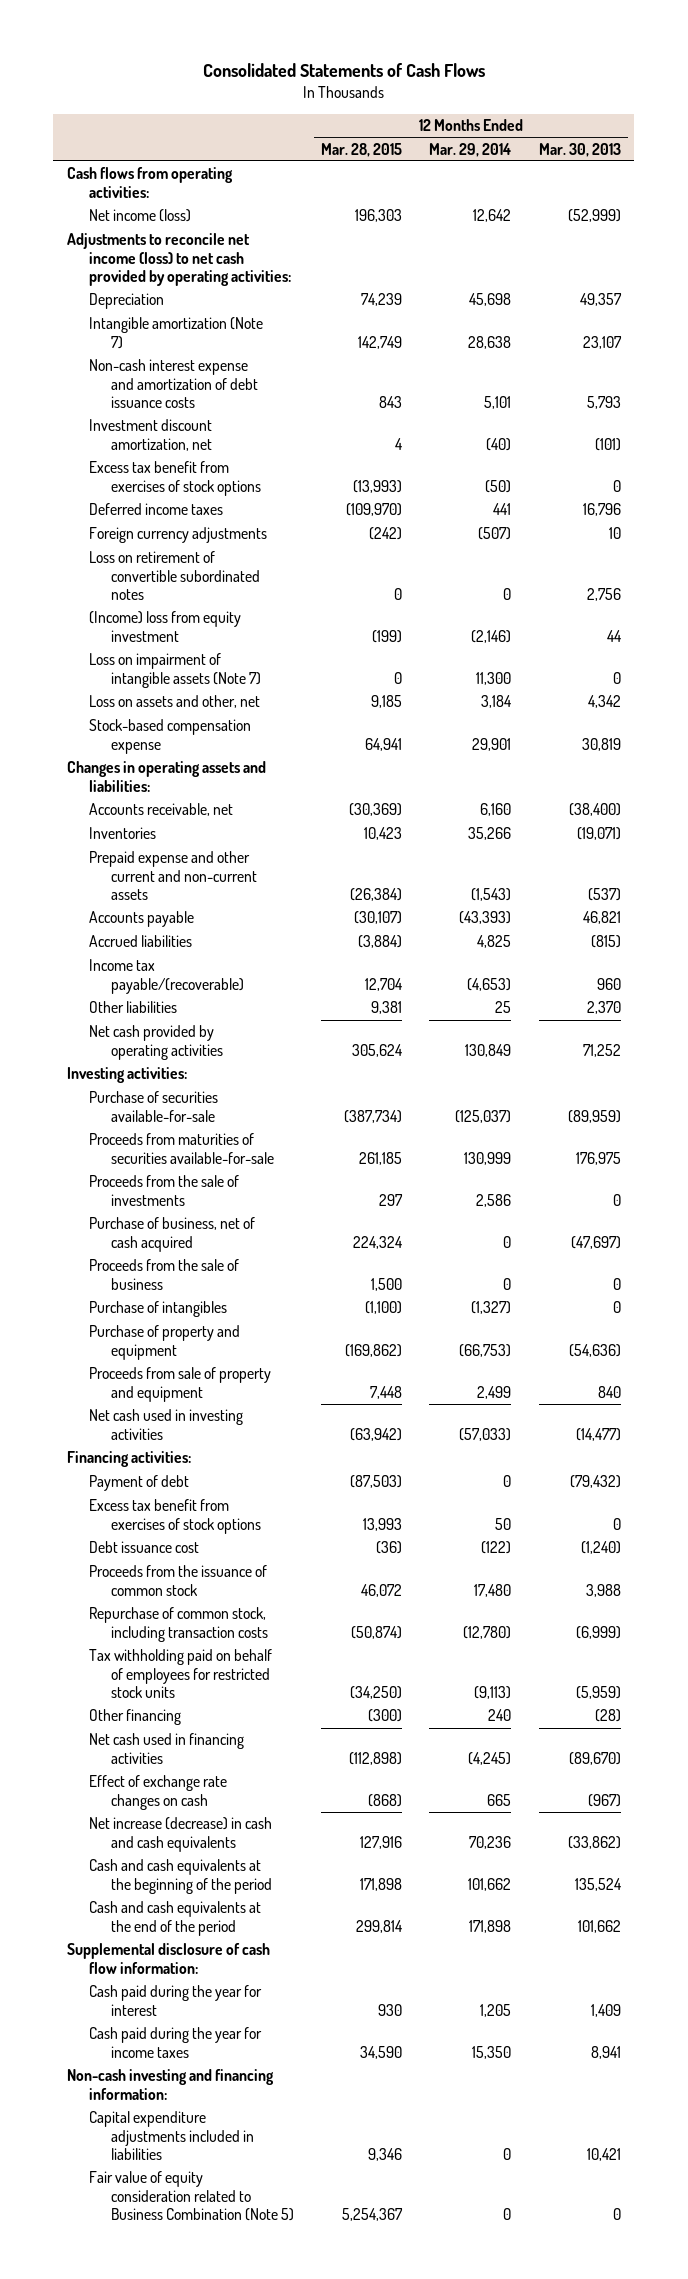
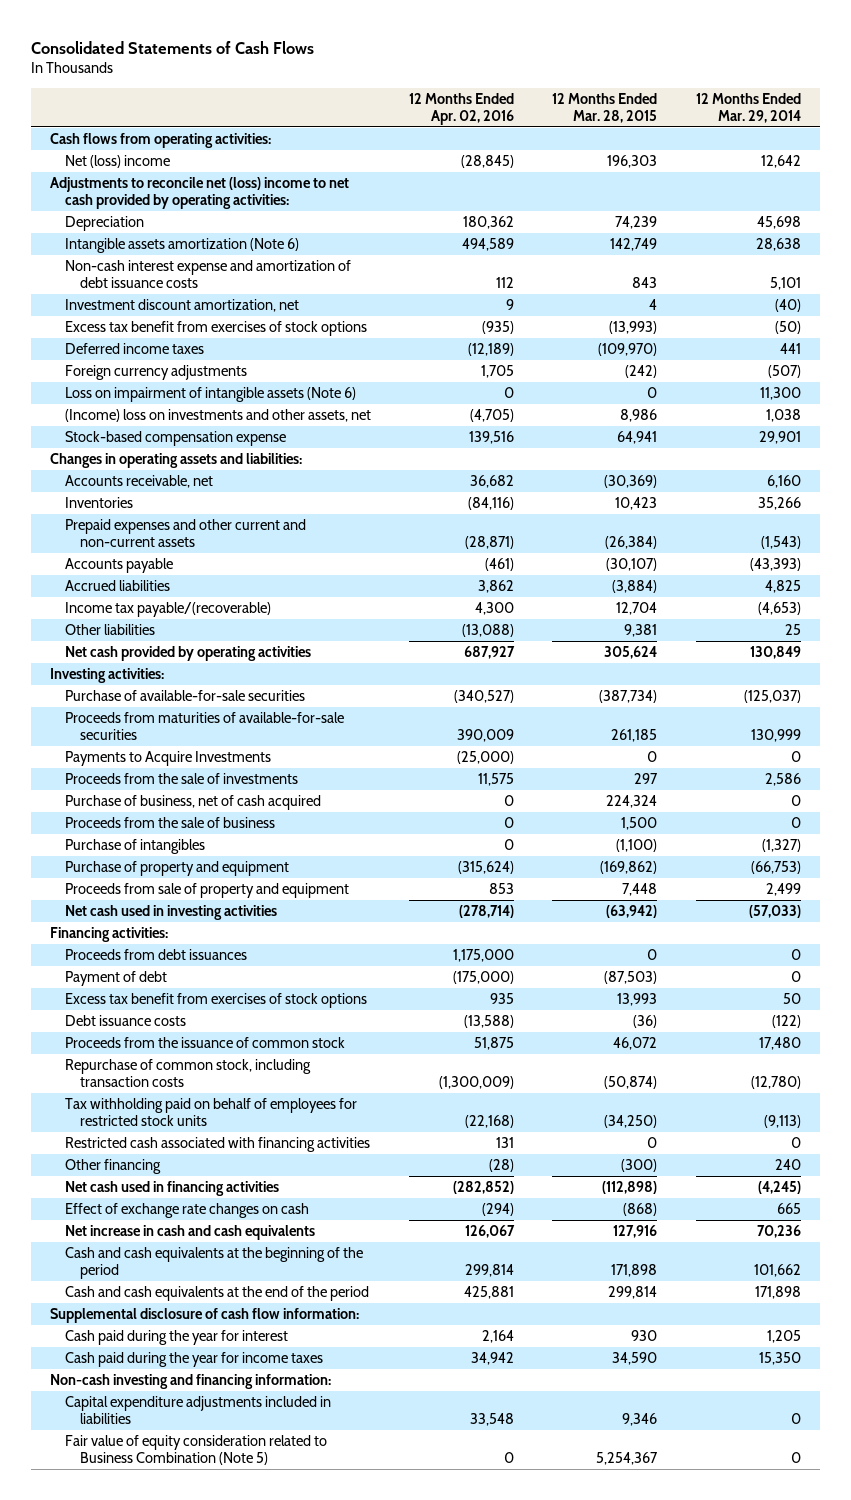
- | 12 Months Ended Mar. 28, 2015 | 12 Months Ended Mar. 29, 2014 | 12 Months Ended Mar. 30, 2013
+ | 12 Months Ended Apr. 02, 2016 | 12 Months Ended Mar. 28, 2015 | 12 Months Ended Mar. 29, 2014
- Net income (loss) | 196,303 | 12,642 | (52,999)
- Adjustments to reconcile net income (loss) to net cash provided by operating activities:
+ Net (loss) income | (28,845) | 196,303 | 12,642
+ Adjustments to reconcile net (loss) income to net cash provided by operating activities:
- Intangible amortization (Note 7) | 142,749 | 28,638 | 23,107
+ Intangible assets amortization (Note 6) | 494,589 | 142,749 | 28,638
- Loss on retirement of convertible subordinated notes | 0 | 0 | 2,756
- (Income) loss from equity investment | (199) | (2,146) | 44
- Loss on impairment of intangible assets (Note 7) | 0 | 11,300 | 0
- Loss on assets and other, net | 9,185 | 3,184 | 4,342
+ Loss on impairment of intangible assets (Note 6) | 0 | 0 | 11,300
+ (Income) loss on investments and other assets, net | (4,705) | 8,986 | 1,038
- Prepaid expense and other current and non-current assets | (26,384) | (1,543) | (537)
+ Prepaid expenses and other current and non-current assets | (28,871) | (26,384) | (1,543)
- Purchase of securities available-for-sale | (387,734) | (125,037) | (89,959)
- Proceeds from maturities of securities available-for-sale | 261,185 | 130,999 | 176,975
+ Purchase of available-for-sale securities | (340,527) | (387,734) | (125,037)
+ Proceeds from maturities of available-for-sale securities | 390,009 | 261,185 | 130,999
+ Payments to Acquire Investments | (25,000) | 0 | 0
+ Proceeds from debt issuances | 1,175,000 | 0 | 0
- Debt issuance cost | (36) | (122) | (1,240)
+ Debt issuance costs | (13,588) | (36) | (122)
+ Restricted cash associated with financing activities | 131 | 0 | 0
- Net increase (decrease) in cash and cash equivalents | 127,916 | 70,236 | (33,862)
+ Net increase in cash and cash equivalents | 126,067 | 127,916 | 70,236

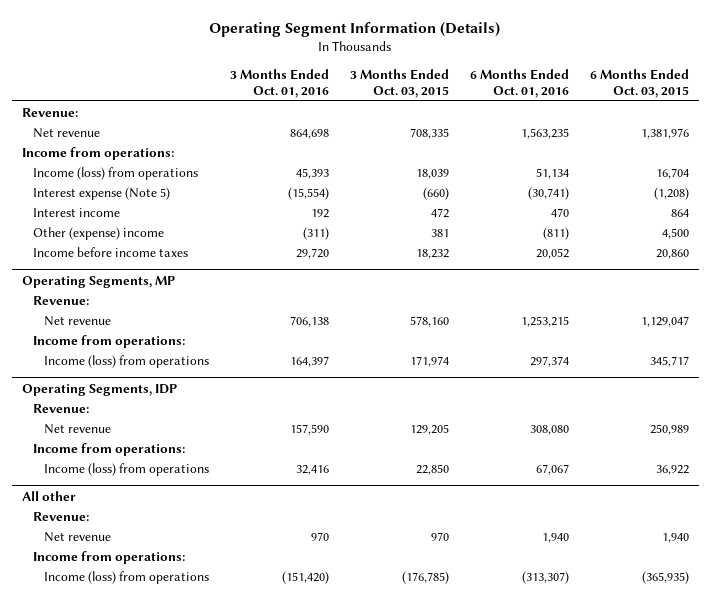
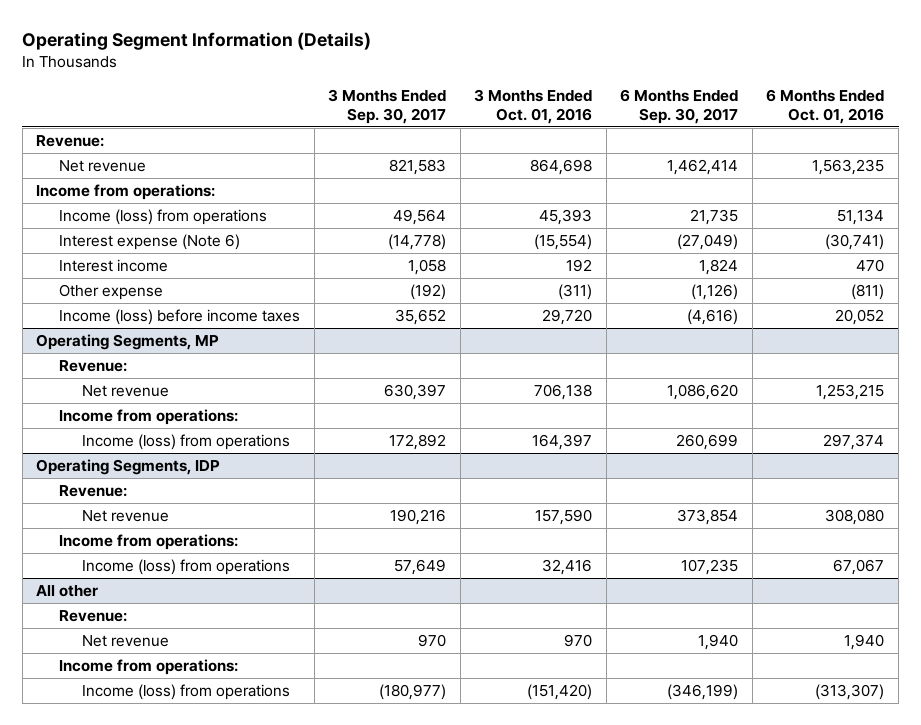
- | 3 Months Ended Oct. 01, 2016 | 3 Months Ended Oct. 03, 2015 | 6 Months Ended Oct. 01, 2016 | 6 Months Ended Oct. 03, 2015
+ | 3 Months Ended Sep. 30, 2017 | 3 Months Ended Oct. 01, 2016 | 6 Months Ended Sep. 30, 2017 | 6 Months Ended Oct. 01, 2016
- Interest expense (Note 5) | (15,554) | (660) | (30,741) | (1,208)
+ Interest expense (Note 6) | (14,778) | (15,554) | (27,049) | (30,741)
- Other (expense) income | (311) | 381 | (811) | 4,500
- Income before income taxes | 29,720 | 18,232 | 20,052 | 20,860
+ Other expense | (192) | (311) | (1,126) | (811)
+ Income (loss) before income taxes | 35,652 | 29,720 | (4,616) | 20,052

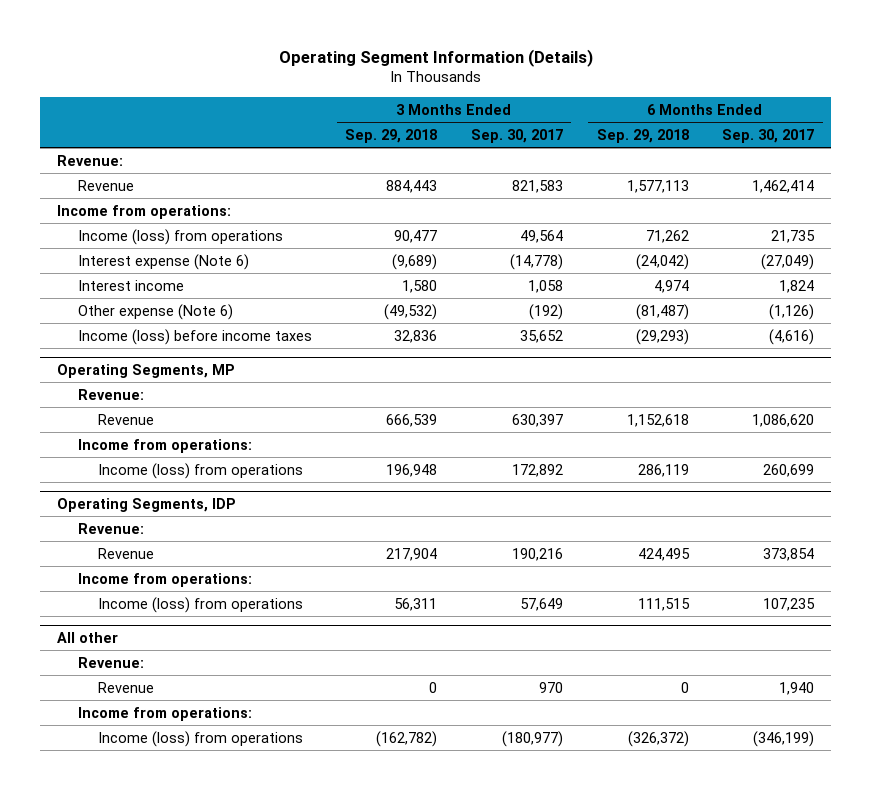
- | 3 Months Ended Sep. 30, 2017 | 3 Months Ended Oct. 01, 2016 | 6 Months Ended Sep. 30, 2017 | 6 Months Ended Oct. 01, 2016
+ | 3 Months Ended Sep. 29, 2018 | 3 Months Ended Sep. 30, 2017 | 6 Months Ended Sep. 29, 2018 | 6 Months Ended Sep. 30, 2017
- Net revenue | 821,583 | 864,698 | 1,462,414 | 1,563,235
+ Revenue | 884,443 | 821,583 | 1,577,113 | 1,462,414
- Other expense | (192) | (311) | (1,126) | (811)
+ Other expense (Note 6) | (49,532) | (192) | (81,487) | (1,126)
@ Operating Segments, MP
- Net revenue | 630,397 | 706,138 | 1,086,620 | 1,253,215
+ Revenue | 666,539 | 630,397 | 1,152,618 | 1,086,620
@ Operating Segments, IDP
- Net revenue | 190,216 | 157,590 | 373,854 | 308,080
+ Revenue | 217,904 | 190,216 | 424,495 | 373,854
@ All other
- Net revenue | 970 | 970 | 1,940 | 1,940
+ Revenue | 0 | 970 | 0 | 1,940

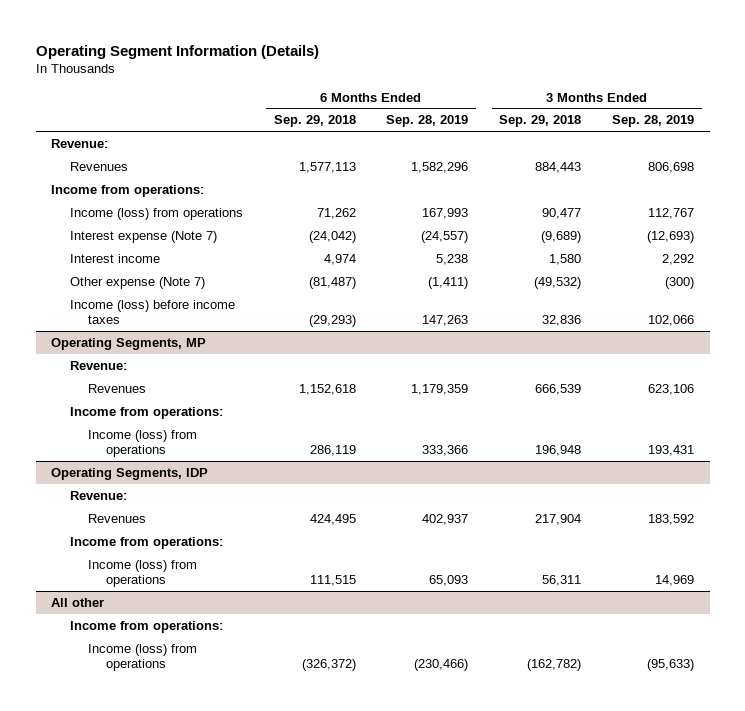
- | 3 Months Ended Sep. 29, 2018 | 3 Months Ended Sep. 30, 2017 | 6 Months Ended Sep. 29, 2018 | 6 Months Ended Sep. 30, 2017
+ | 6 Months Ended Sep. 29, 2018 | 6 Months Ended Sep. 28, 2019 | 3 Months Ended Sep. 29, 2018 | 3 Months Ended Sep. 28, 2019
- Revenue | 884,443 | 821,583 | 1,577,113 | 1,462,414
+ Revenues | 1,577,113 | 1,582,296 | 884,443 | 806,698
- Interest expense (Note 6) | (9,689) | (14,778) | (24,042) | (27,049)
+ Interest expense (Note 7) | (24,042) | (24,557) | (9,689) | (12,693)
- Other expense (Note 6) | (49,532) | (192) | (81,487) | (1,126)
+ Other expense (Note 7) | (81,487) | (1,411) | (49,532) | (300)
@ Operating Segments, MP
- Revenue | 666,539 | 630,397 | 1,152,618 | 1,086,620
+ Revenues | 1,152,618 | 1,179,359 | 666,539 | 623,106
@ Operating Segments, IDP
- Revenue | 217,904 | 190,216 | 424,495 | 373,854
+ Revenues | 424,495 | 402,937 | 217,904 | 183,592
@ All other
- Revenue:
- Revenue | 0 | 970 | 0 | 1,940

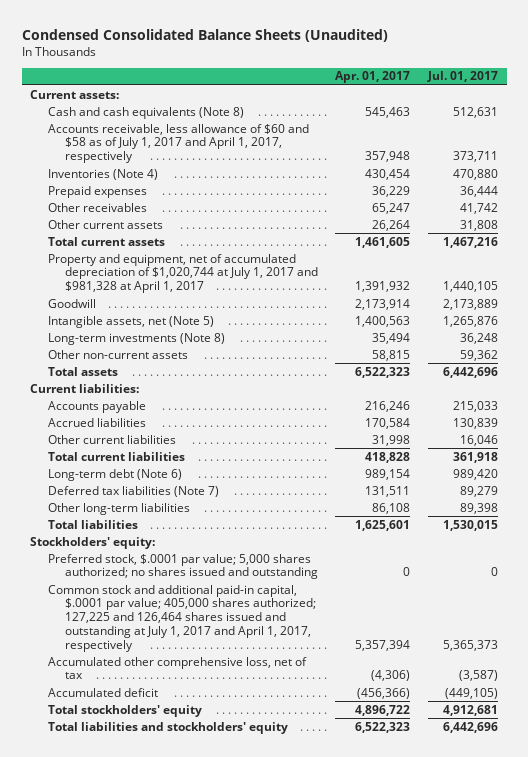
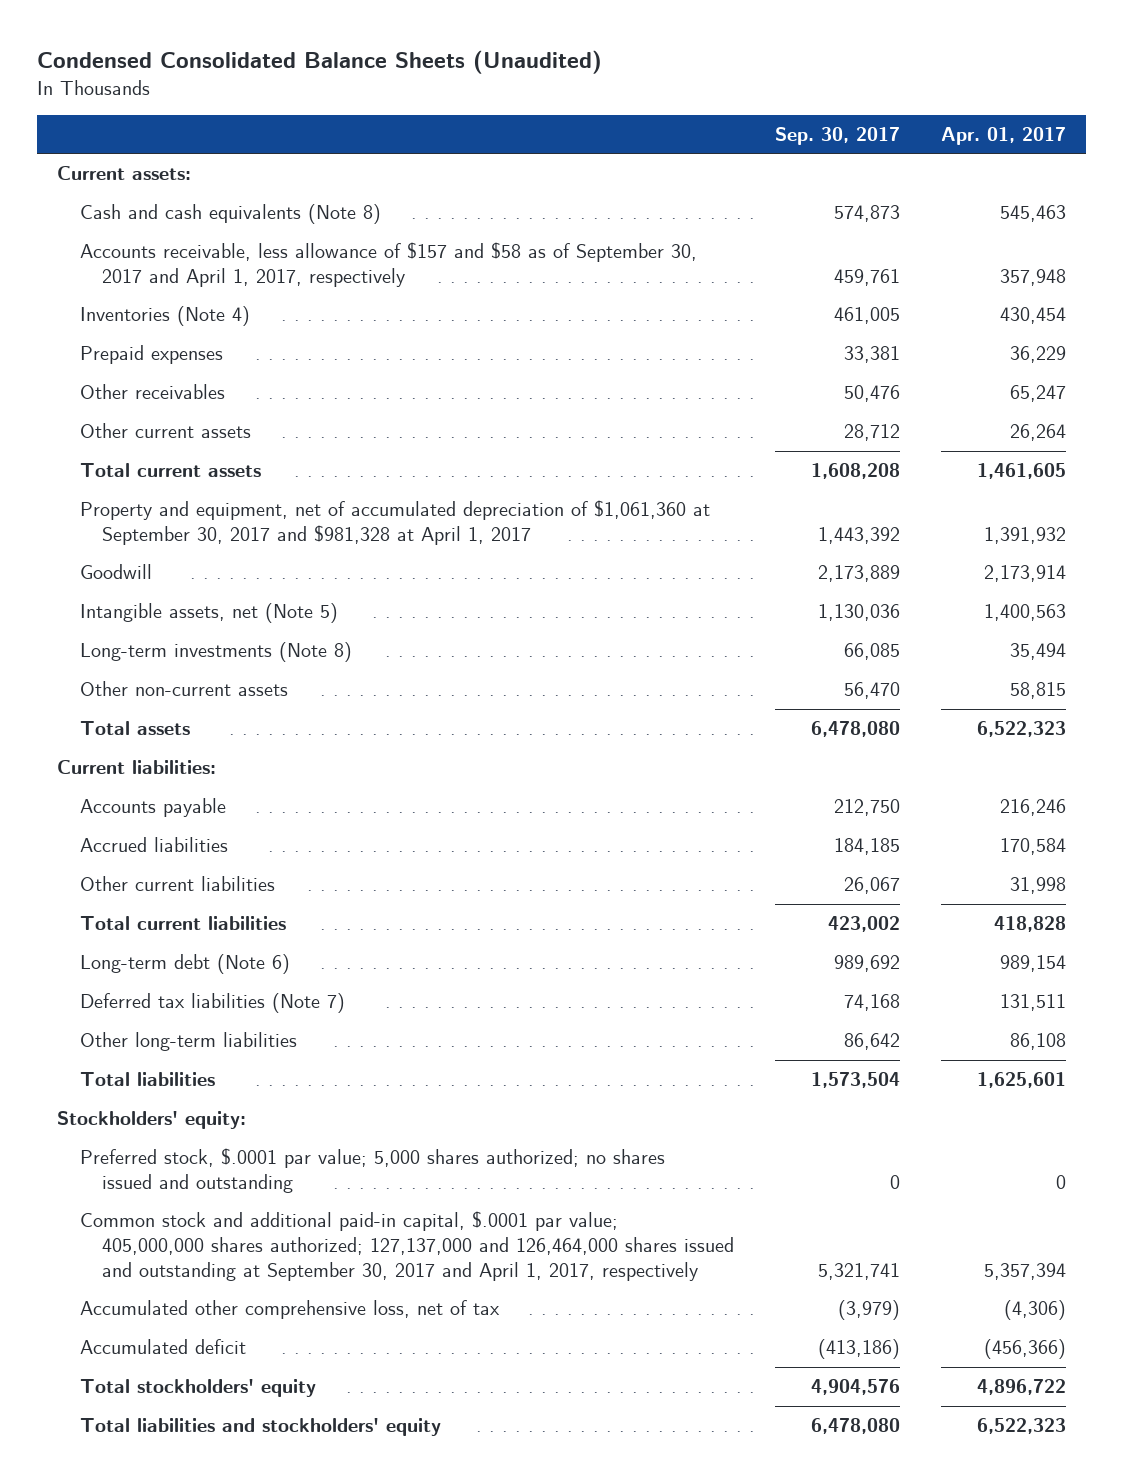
- | Apr. 01, 2017 | Jul. 01, 2017
+ | Sep. 30, 2017 | Apr. 01, 2017
- Accounts receivable, less allowance of $60 and $58 as of July 1, 2017 and April 1, 2017, respectively | 357,948 | 373,711
+ Accounts receivable, less allowance of $157 and $58 as of September 30, 2017 and April 1, 2017, respectively | 459,761 | 357,948
- Property and equipment, net of accumulated depreciation of $1,020,744 at July 1, 2017 and $981,328 at April 1, 2017 | 1,391,932 | 1,440,105
+ Property and equipment, net of accumulated depreciation of $1,061,360 at September 30, 2017 and $981,328 at April 1, 2017 | 1,443,392 | 1,391,932
- Common stock and additional paid-in capital, $.0001 par value; 405,000 shares authorized; 127,225 and 126,464 shares issued and outstanding at July 1, 2017 and April 1, 2017, respectively | 5,357,394 | 5,365,373
+ Common stock and additional paid-in capital, $.0001 par value; 405,000,000 shares authorized; 127,137,000 and 126,464,000 shares issued and outstanding at September 30, 2017 and April 1, 2017, respectively | 5,321,741 | 5,357,394

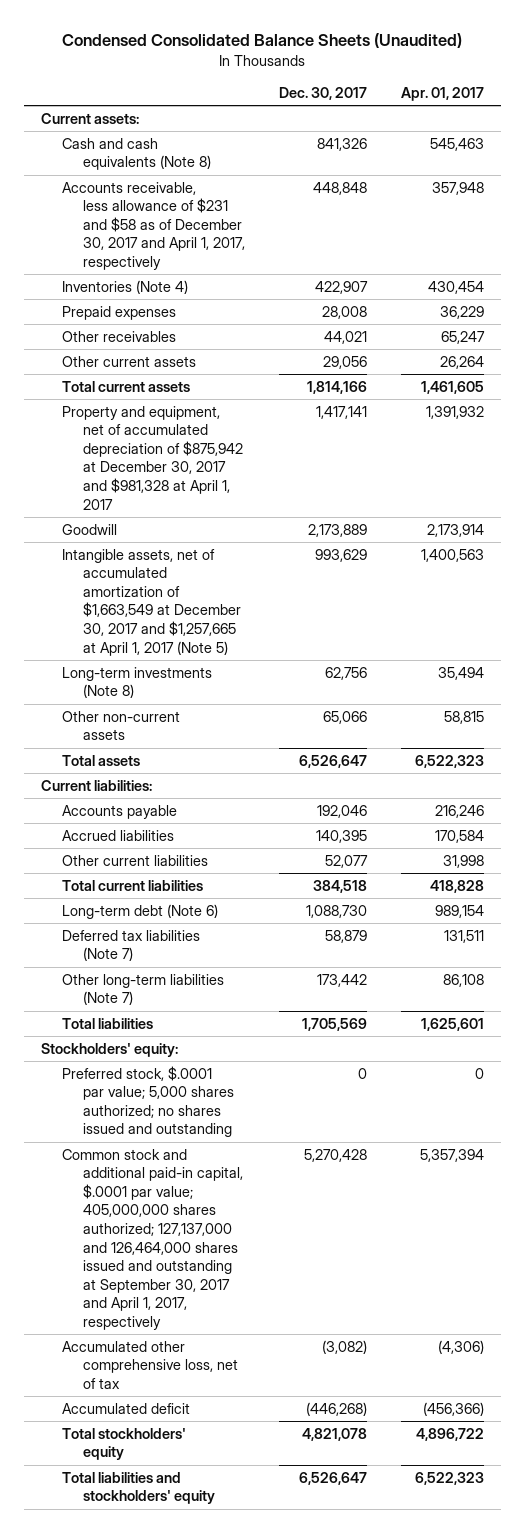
- | Sep. 30, 2017 | Apr. 01, 2017
+ | Dec. 30, 2017 | Apr. 01, 2017
- Accounts receivable, less allowance of $157 and $58 as of September 30, 2017 and April 1, 2017, respectively | 459,761 | 357,948
+ Accounts receivable, less allowance of $231 and $58 as of December 30, 2017 and April 1, 2017, respectively | 448,848 | 357,948
- Property and equipment, net of accumulated depreciation of $1,061,360 at September 30, 2017 and $981,328 at April 1, 2017 | 1,443,392 | 1,391,932
+ Property and equipment, net of accumulated depreciation of $875,942 at December 30, 2017 and $981,328 at April 1, 2017 | 1,417,141 | 1,391,932
- Intangible assets, net (Note 5) | 1,130,036 | 1,400,563
+ Intangible assets, net of accumulated amortization of $1,663,549 at December 30, 2017 and $1,257,665 at April 1, 2017 (Note 5) | 993,629 | 1,400,563
- Other long-term liabilities | 86,642 | 86,108
+ Other long-term liabilities (Note 7) | 173,442 | 86,108

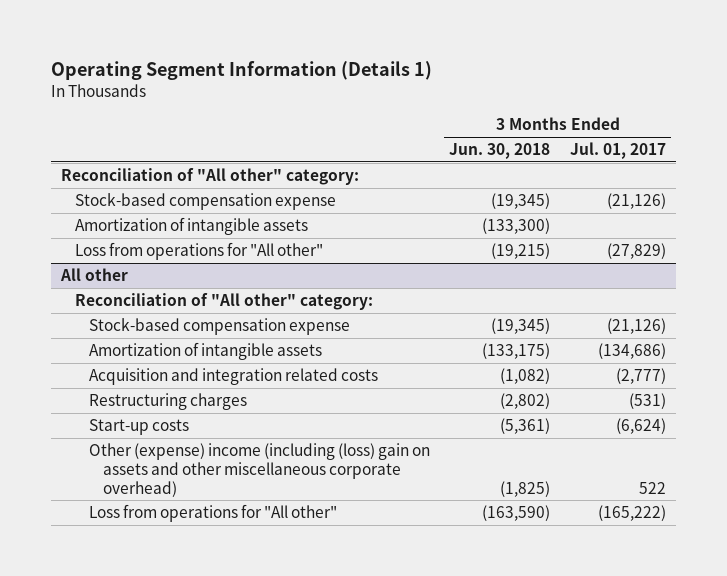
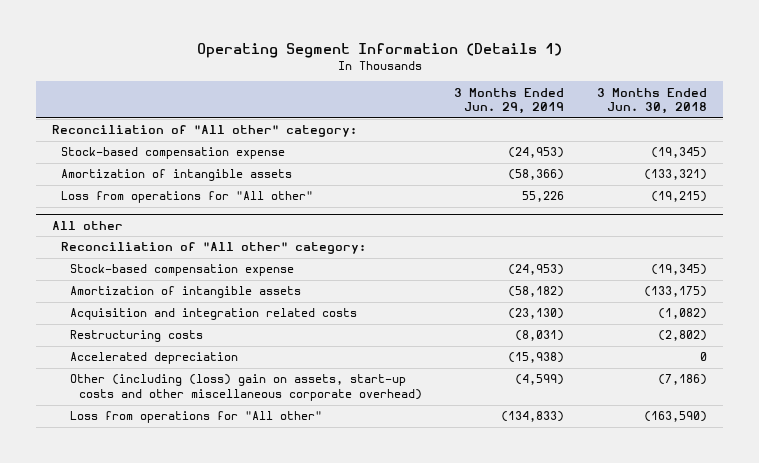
- | 3 Months Ended Jun. 30, 2018 | 3 Months Ended Jul. 01, 2017
+ | 3 Months Ended Jun. 29, 2019 | 3 Months Ended Jun. 30, 2018
- Amortization of intangible assets | (133,300) |
+ Amortization of intangible assets | (58,366) | (133,321)
@ All other
- Restructuring charges | (2,802) | (531)
- Start-up costs | (5,361) | (6,624)
- Other (expense) income (including (loss) gain on assets and other miscellaneous corporate overhead) | (1,825) | 522
+ Restructuring costs | (8,031) | (2,802)
+ Accelerated depreciation | (15,938) | 0
+ Other (including (loss) gain on assets, start-up costs and other miscellaneous corporate overhead) | (4,599) | (7,186)

